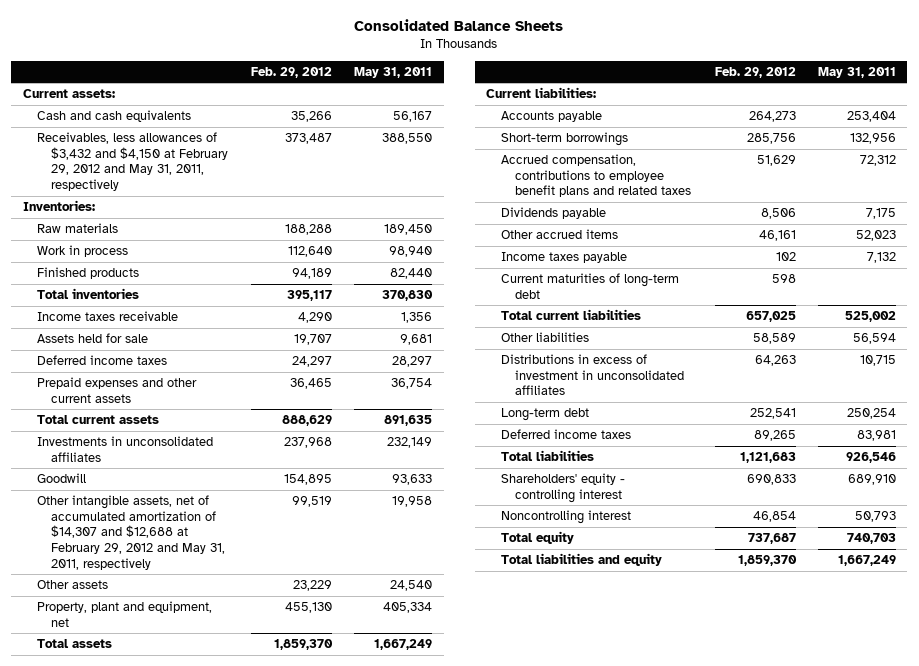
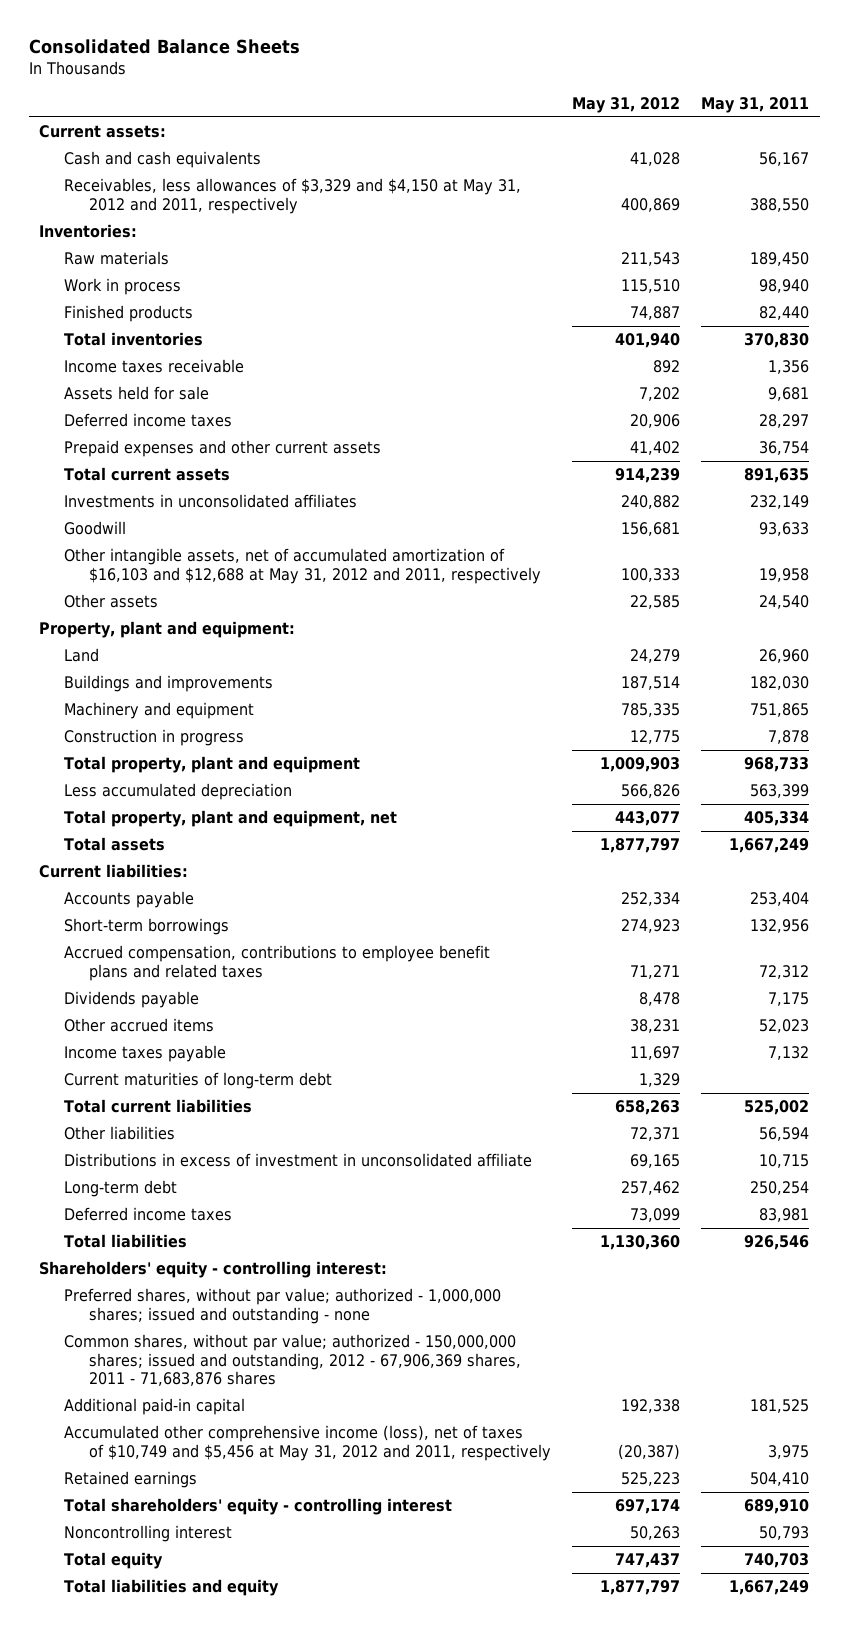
- | Feb. 29, 2012 | May 31, 2011
+ | May 31, 2012 | May 31, 2011
- Receivables, less allowances of $3,432 and $4,150 at February 29, 2012 and May 31, 2011, respectively | 373,487 | 388,550
+ Receivables, less allowances of $3,329 and $4,150 at May 31, 2012 and 2011, respectively | 400,869 | 388,550
- Other intangible assets, net of accumulated amortization of $14,307 and $12,688 at February 29, 2012 and May 31, 2011, respectively | 99,519 | 19,958
+ Other intangible assets, net of accumulated amortization of $16,103 and $12,688 at May 31, 2012 and 2011, respectively | 100,333 | 19,958
- Property, plant and equipment, net | 455,130 | 405,334
+ Property, plant and equipment:
+ Land | 24,279 | 26,960
+ Buildings and improvements | 187,514 | 182,030
+ Machinery and equipment | 785,335 | 751,865
+ Construction in progress | 12,775 | 7,878
+ Total property, plant and equipment | 1,009,903 | 968,733
+ Less accumulated depreciation | 566,826 | 563,399
+ Total property, plant and equipment, net | 443,077 | 405,334
- Distributions in excess of investment in unconsolidated affiliates | 64,263 | 10,715
+ Distributions in excess of investment in unconsolidated affiliate | 69,165 | 10,715
- Shareholders' equity - controlling interest | 690,833 | 689,910
+ Shareholders' equity - controlling interest:
+ Preferred shares, without par value; authorized - 1,000,000 shares; issued and outstanding - none
+ Common shares, without par value; authorized - 150,000,000 shares; issued and outstanding, 2012 - 67,906,369 shares, 2011 - 71,683,876 shares
+ Additional paid-in capital | 192,338 | 181,525
+ Accumulated other comprehensive income (loss), net of taxes of $10,749 and $5,456 at May 31, 2012 and 2011, respectively | (20,387) | 3,975
+ Retained earnings | 525,223 | 504,410
+ Total shareholders' equity - controlling interest | 697,174 | 689,910

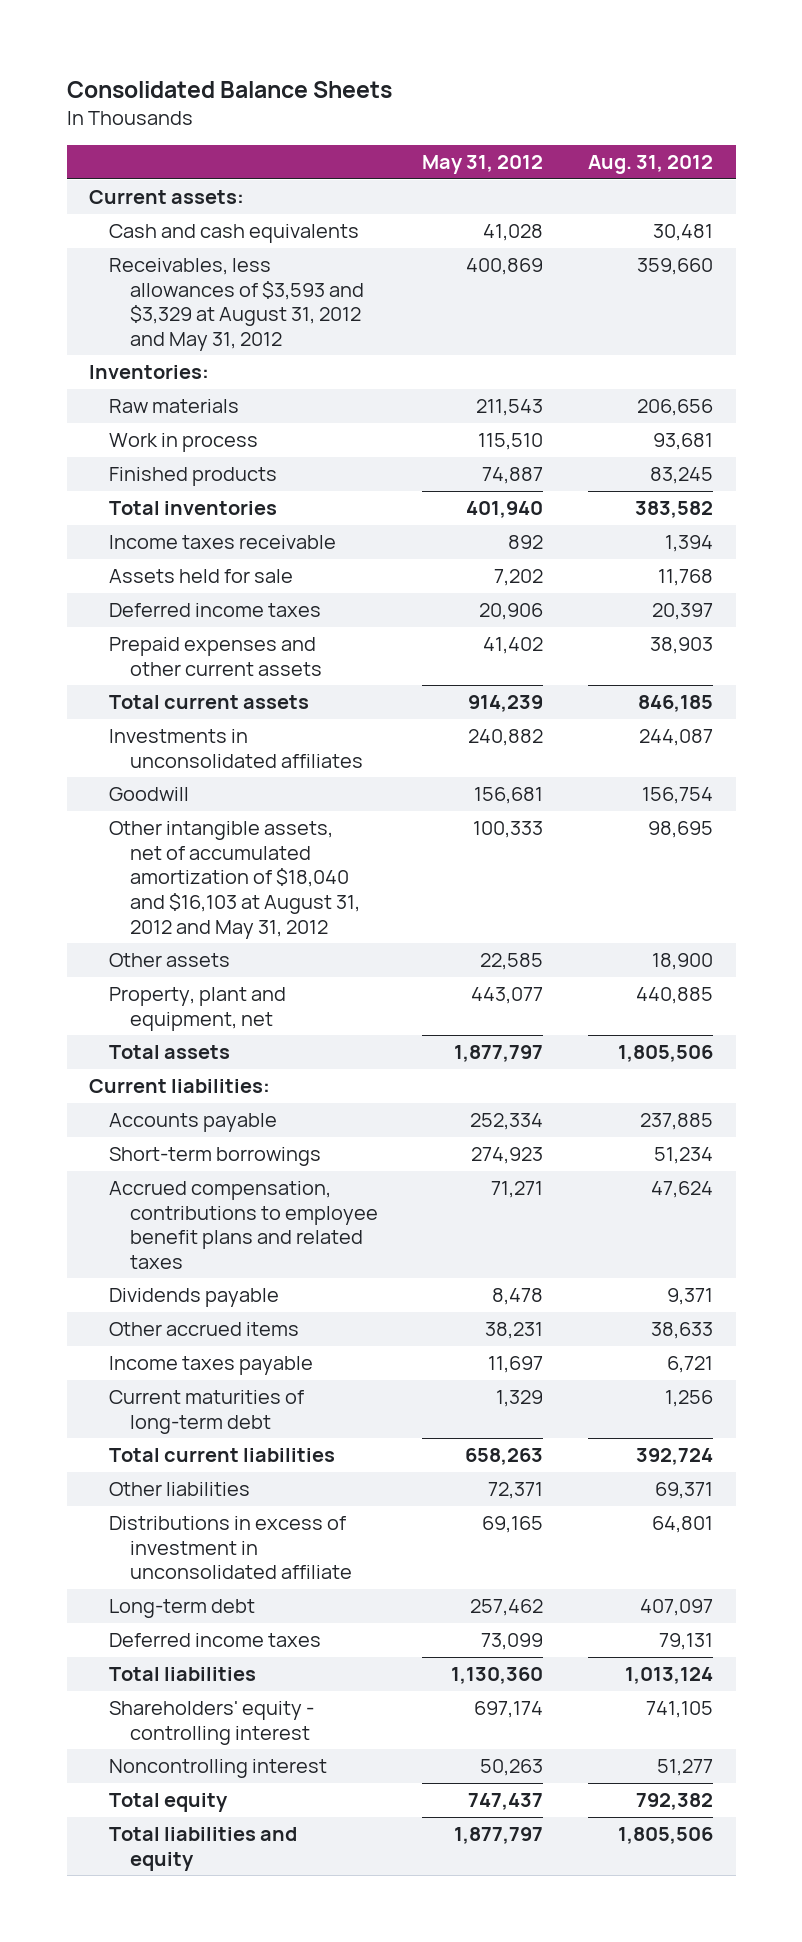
- | May 31, 2012 | May 31, 2011
+ | May 31, 2012 | Aug. 31, 2012
- Receivables, less allowances of $3,329 and $4,150 at May 31, 2012 and 2011, respectively | 400,869 | 388,550
+ Receivables, less allowances of $3,593 and $3,329 at August 31, 2012 and May 31, 2012 | 400,869 | 359,660
- Other intangible assets, net of accumulated amortization of $16,103 and $12,688 at May 31, 2012 and 2011, respectively | 100,333 | 19,958
+ Other intangible assets, net of accumulated amortization of $18,040 and $16,103 at August 31, 2012 and May 31, 2012 | 100,333 | 98,695
- Property, plant and equipment:
- Land | 24,279 | 26,960
- Buildings and improvements | 187,514 | 182,030
- Machinery and equipment | 785,335 | 751,865
- Construction in progress | 12,775 | 7,878
- Total property, plant and equipment | 1,009,903 | 968,733
- Less accumulated depreciation | 566,826 | 563,399
- Total property, plant and equipment, net | 443,077 | 405,334
+ Property, plant and equipment, net | 443,077 | 440,885
- Shareholders' equity - controlling interest:
- Preferred shares, without par value; authorized - 1,000,000 shares; issued and outstanding - none
- Common shares, without par value; authorized - 150,000,000 shares; issued and outstanding, 2012 - 67,906,369 shares, 2011 - 71,683,876 shares
- Additional paid-in capital | 192,338 | 181,525
- Accumulated other comprehensive income (loss), net of taxes of $10,749 and $5,456 at May 31, 2012 and 2011, respectively | (20,387) | 3,975
- Retained earnings | 525,223 | 504,410
- Total shareholders' equity - controlling interest | 697,174 | 689,910
+ Shareholders' equity - controlling interest | 697,174 | 741,105

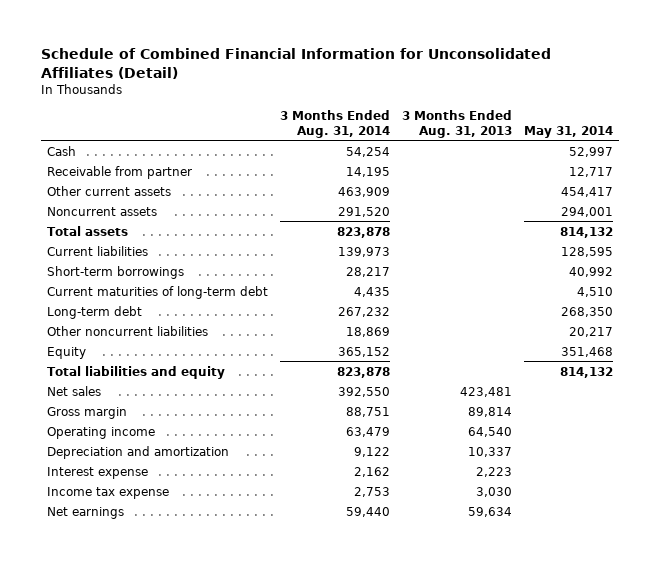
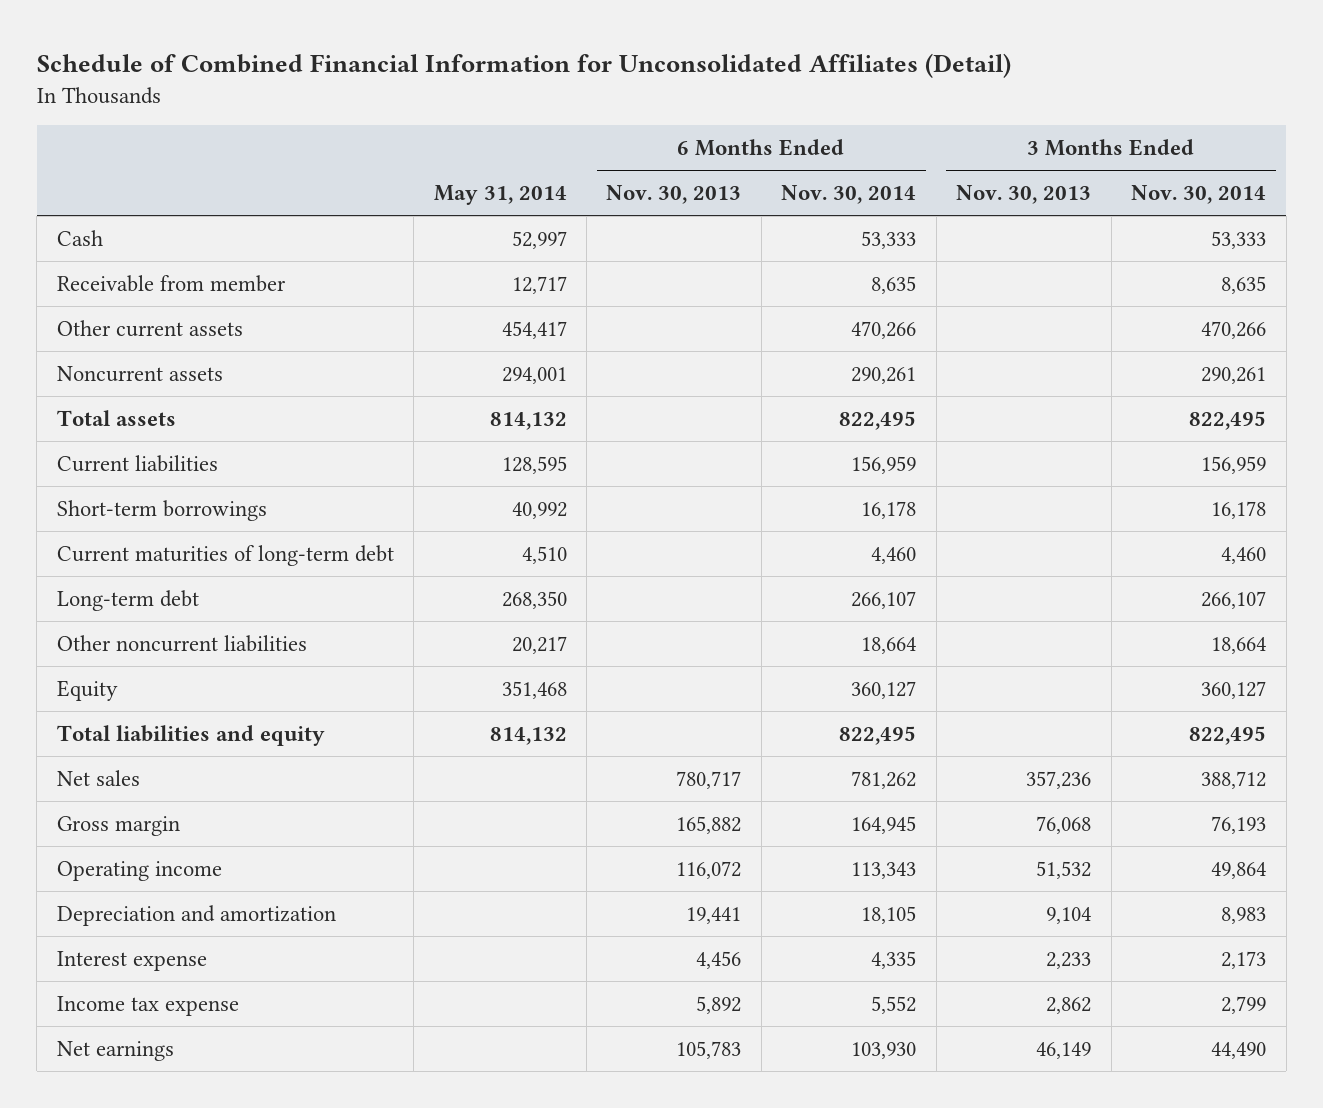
- | 3 Months Ended Aug. 31, 2014 | 3 Months Ended Aug. 31, 2013 | May 31, 2014
+ | May 31, 2014 | 6 Months Ended Nov. 30, 2013 | 6 Months Ended Nov. 30, 2014 | 3 Months Ended Nov. 30, 2013 | 3 Months Ended Nov. 30, 2014
- Receivable from partner | 14,195 | | 12,717
+ Receivable from member | 12,717 | | 8,635 | | 8,635

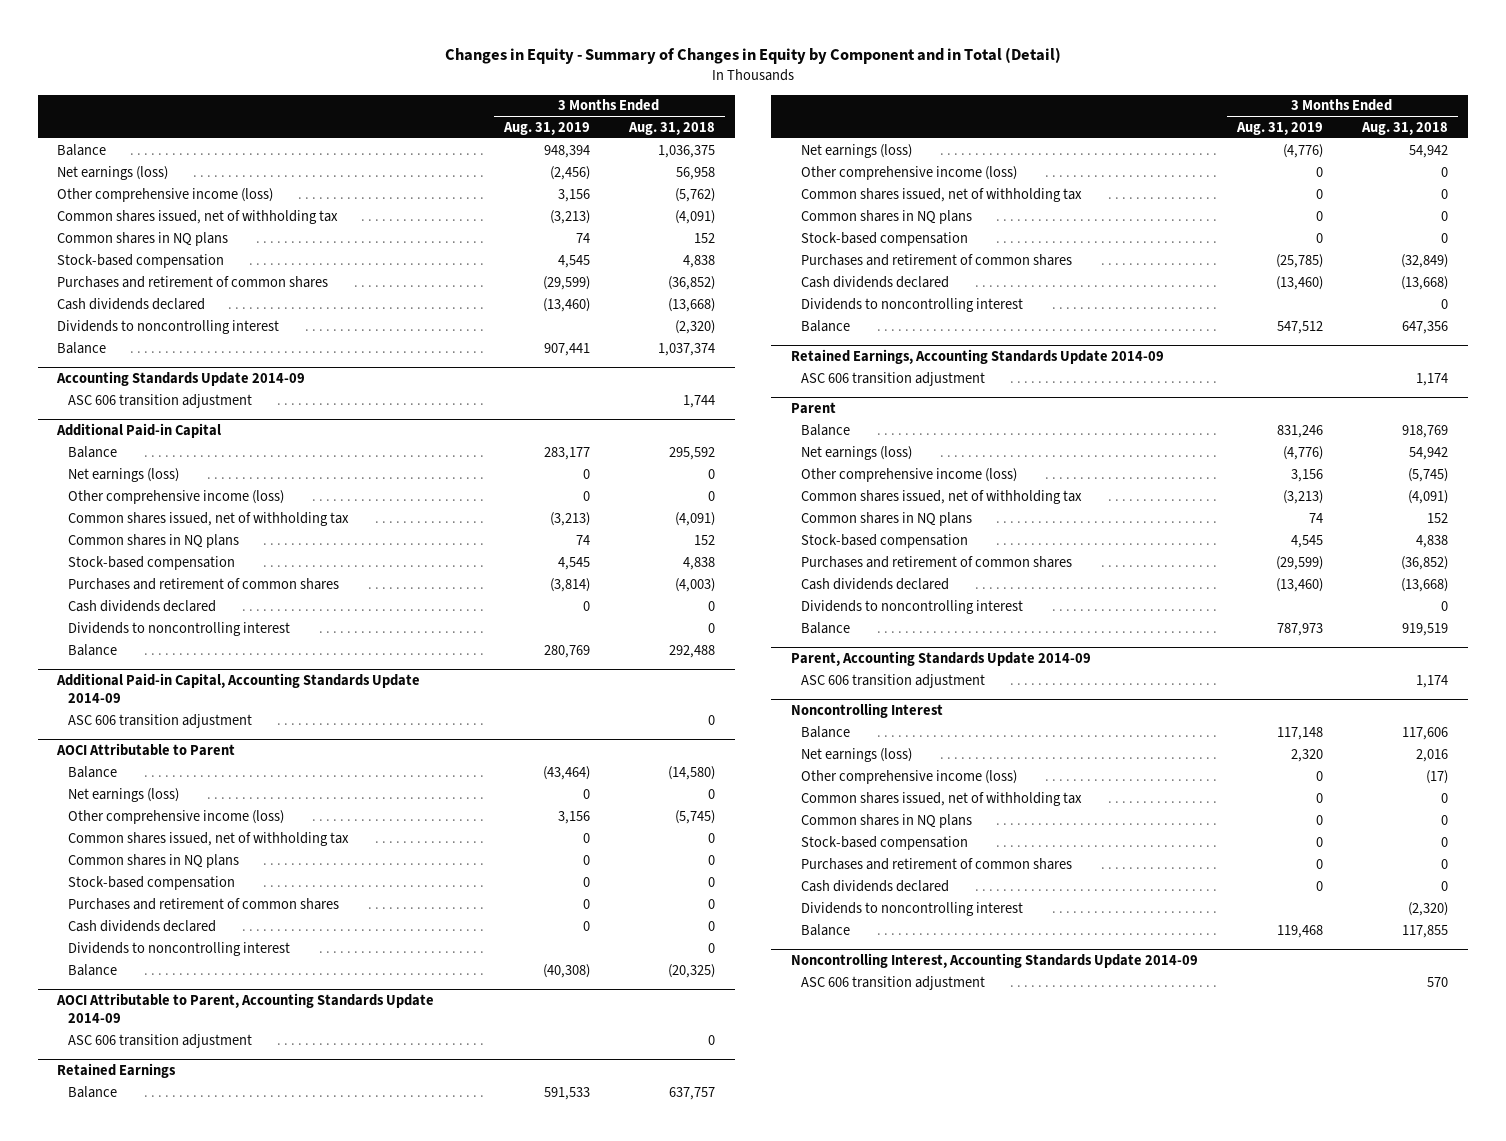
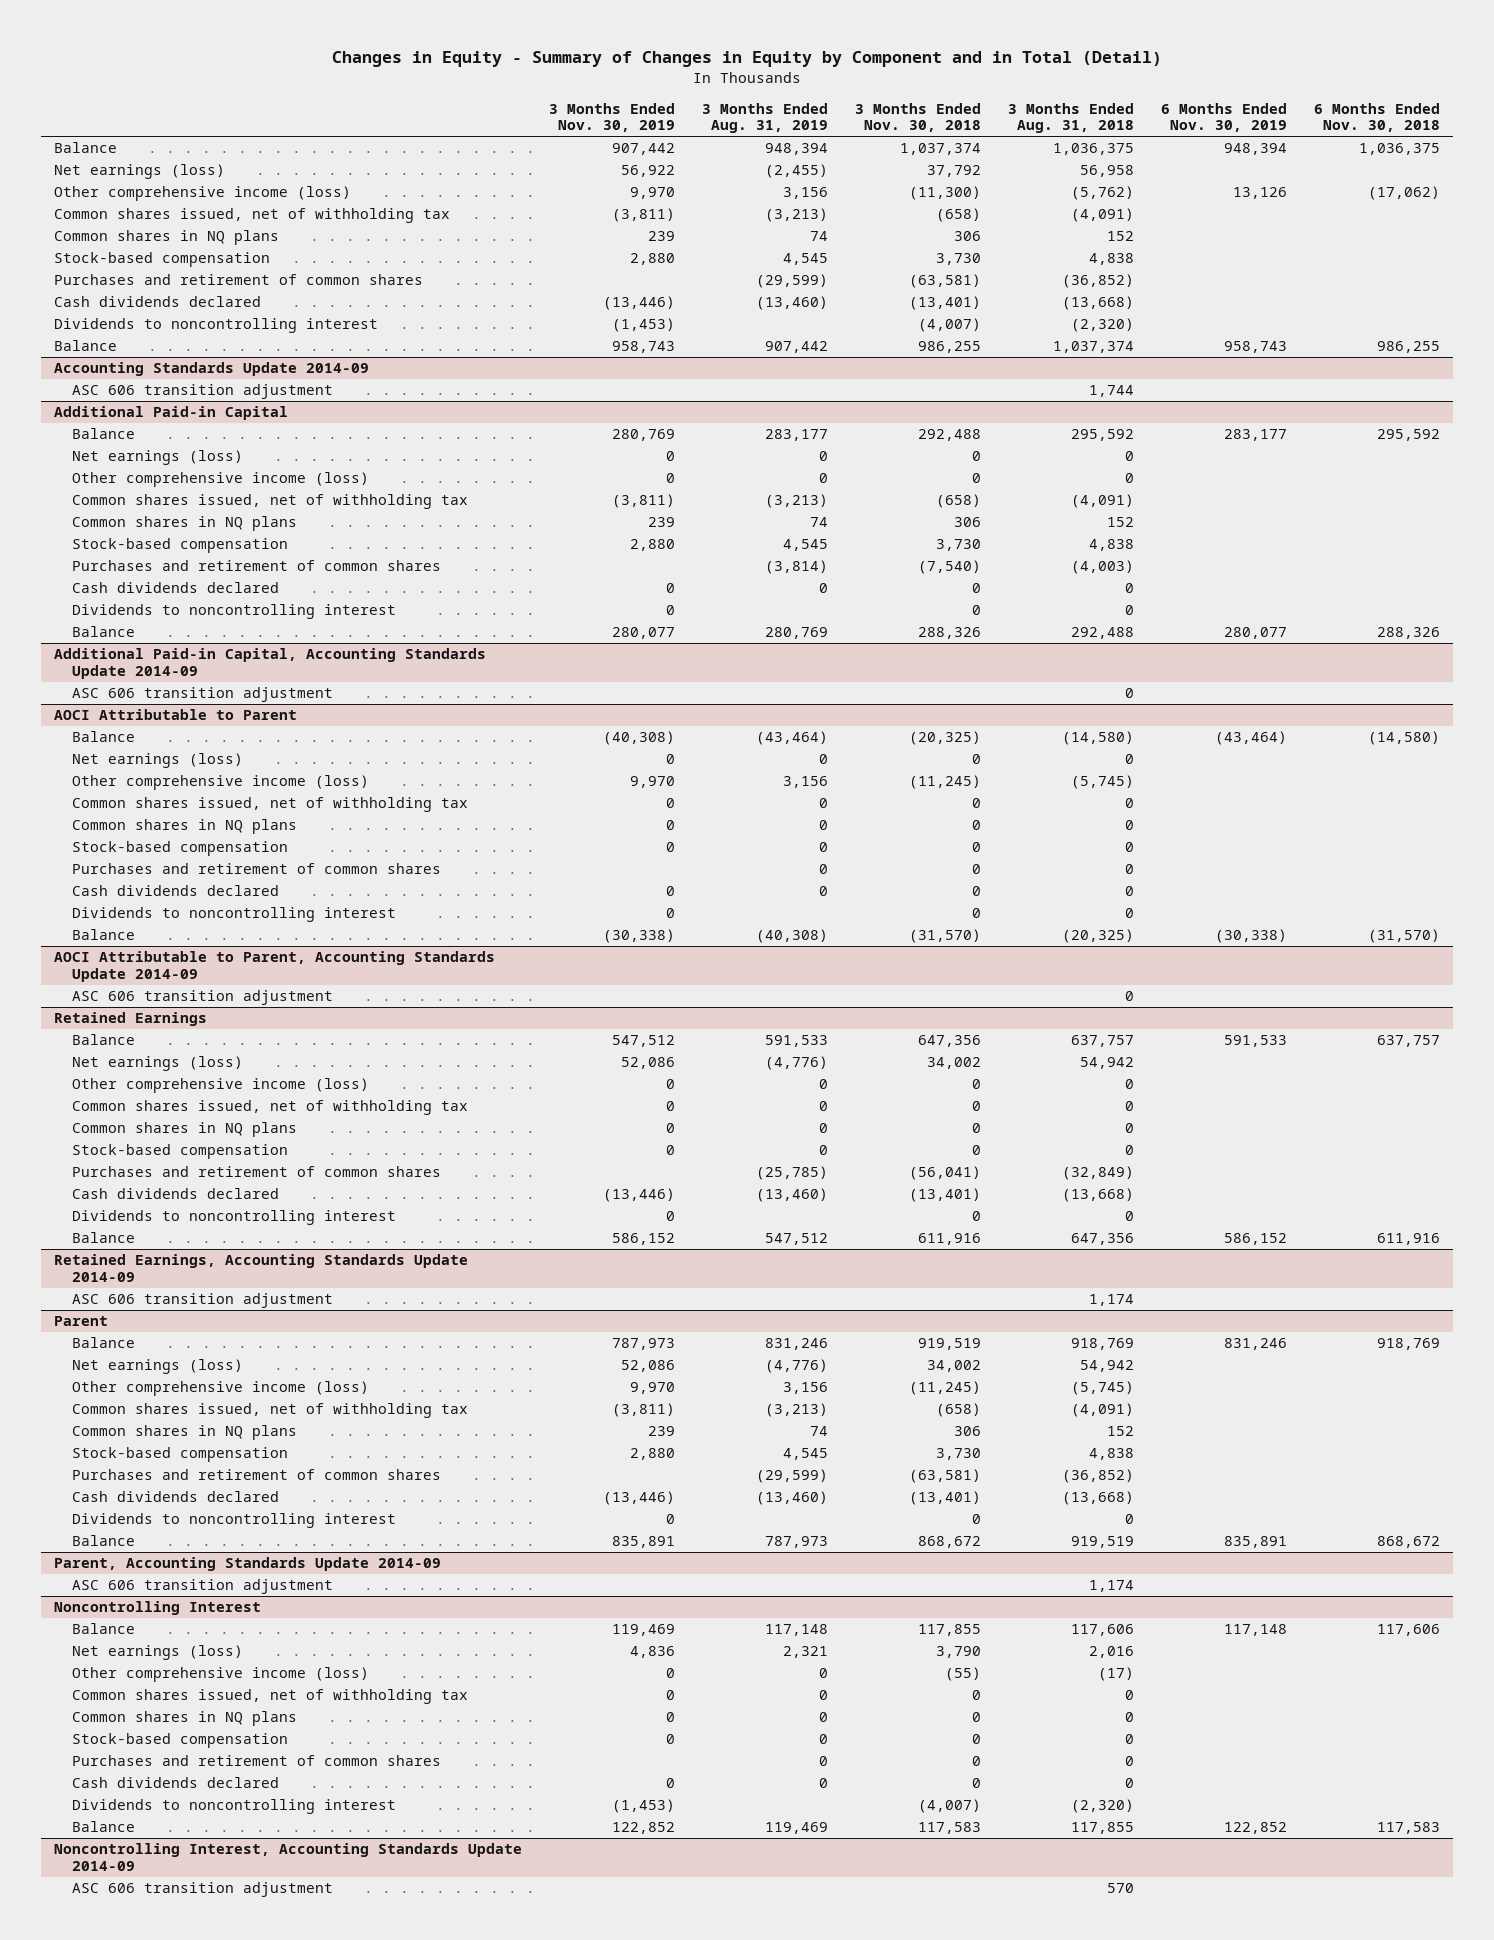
- | 3 Months Ended Aug. 31, 2019 | 3 Months Ended Aug. 31, 2018
+ | 3 Months Ended Nov. 30, 2019 | 3 Months Ended Aug. 31, 2019 | 3 Months Ended Nov. 30, 2018 | 3 Months Ended Aug. 31, 2018 | 6 Months Ended Nov. 30, 2019 | 6 Months Ended Nov. 30, 2018
- Net earnings (loss) | (2,456) | 56,958
+ Net earnings (loss) | 56,922 | (2,455) | 37,792 | 56,958 | |
- Balance | 907,441 | 1,037,374
+ Balance | 958,743 | 907,442 | 986,255 | 1,037,374 | 958,743 | 986,255
@ Noncontrolling Interest
- Net earnings (loss) | 2,320 | 2,016
+ Net earnings (loss) | 4,836 | 2,321 | 3,790 | 2,016 | |
- Balance | 119,468 | 117,855
+ Balance | 122,852 | 119,469 | 117,583 | 117,855 | 122,852 | 117,583

